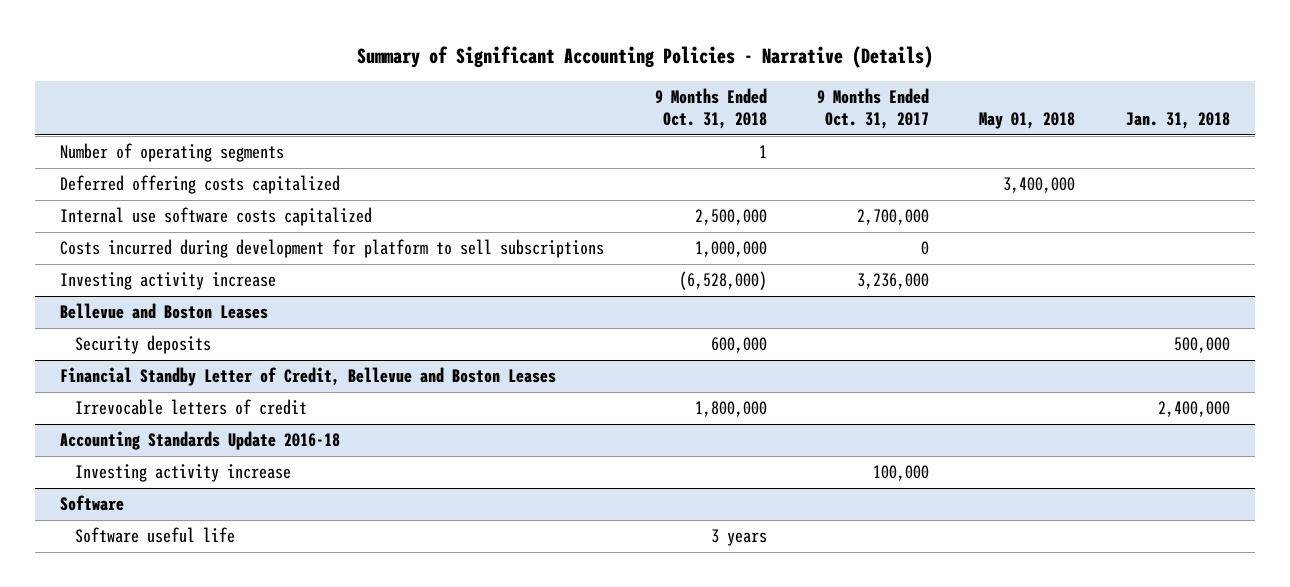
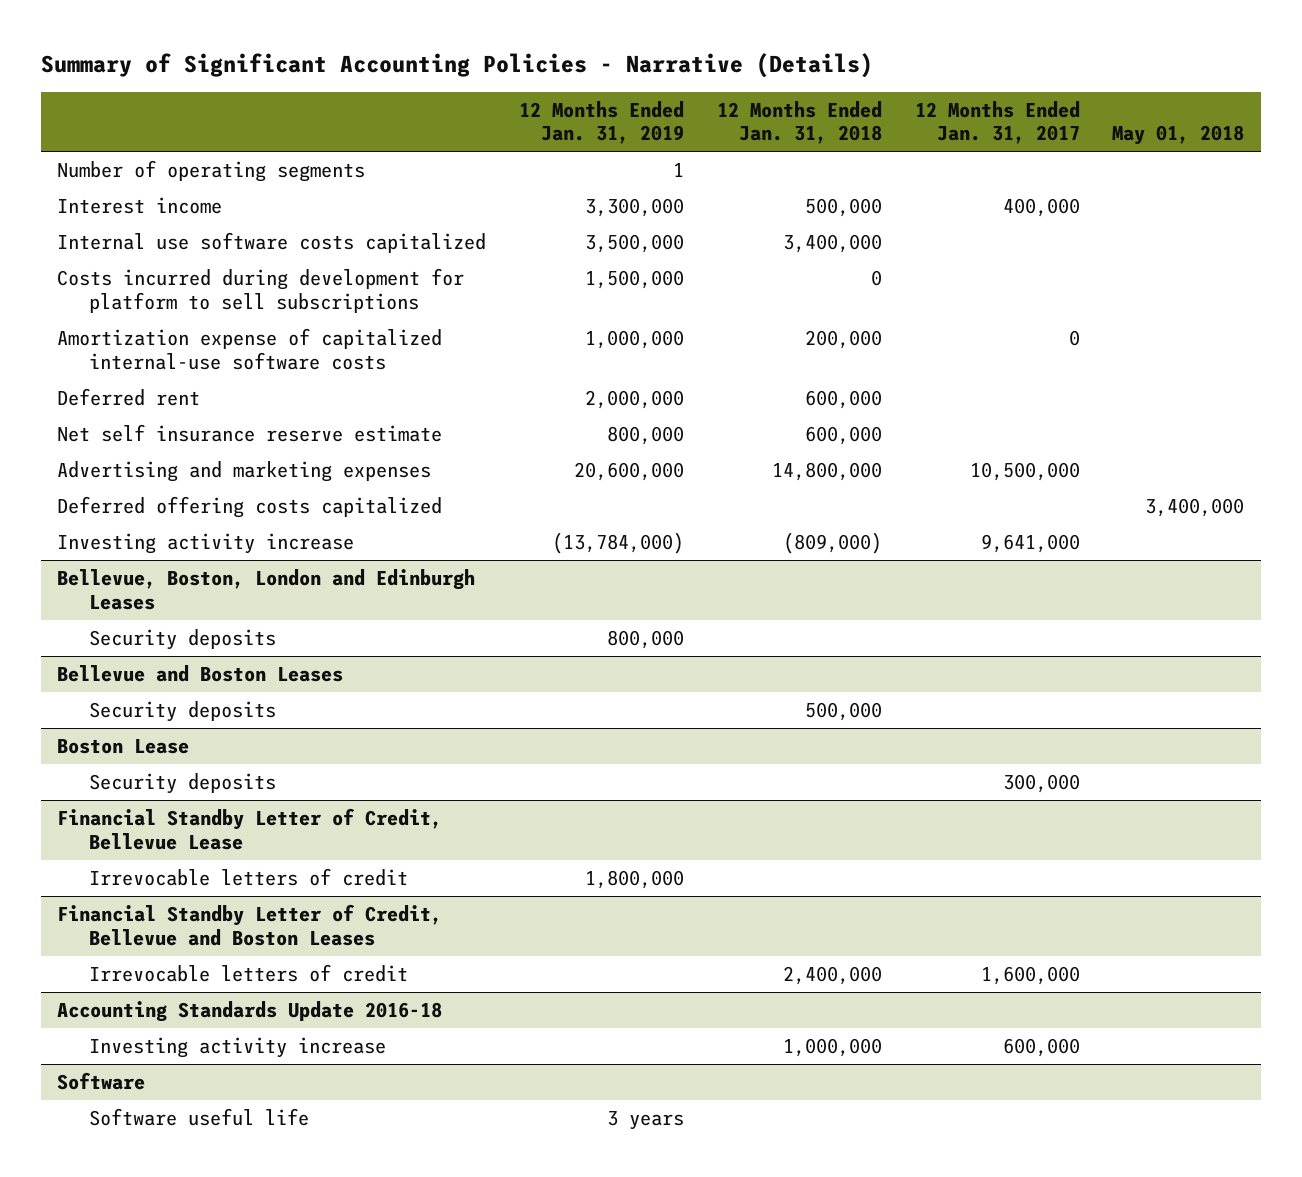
- | 9 Months Ended Oct. 31, 2018 | 9 Months Ended Oct. 31, 2017 | May 01, 2018 | Jan. 31, 2018
+ | 12 Months Ended Jan. 31, 2019 | 12 Months Ended Jan. 31, 2018 | 12 Months Ended Jan. 31, 2017 | May 01, 2018
+ Interest income | 3,300,000 | 500,000 | 400,000 |
+ Amortization expense of capitalized internal-use software costs | 1,000,000 | 200,000 | 0 |
+ Deferred rent | 2,000,000 | 600,000 | |
+ Net self insurance reserve estimate | 800,000 | 600,000 | |
+ Advertising and marketing expenses | 20,600,000 | 14,800,000 | 10,500,000 |
moved down: Deferred offering costs capitalized | | | | 3,400,000
+ Bellevue, Boston, London and Edinburgh Leases
+ Security deposits | 800,000 | | |
+ Boston Lease
+ Security deposits | | | 300,000 |
+ Financial Standby Letter of Credit, Bellevue Lease
+ Irrevocable letters of credit | 1,800,000 | | |

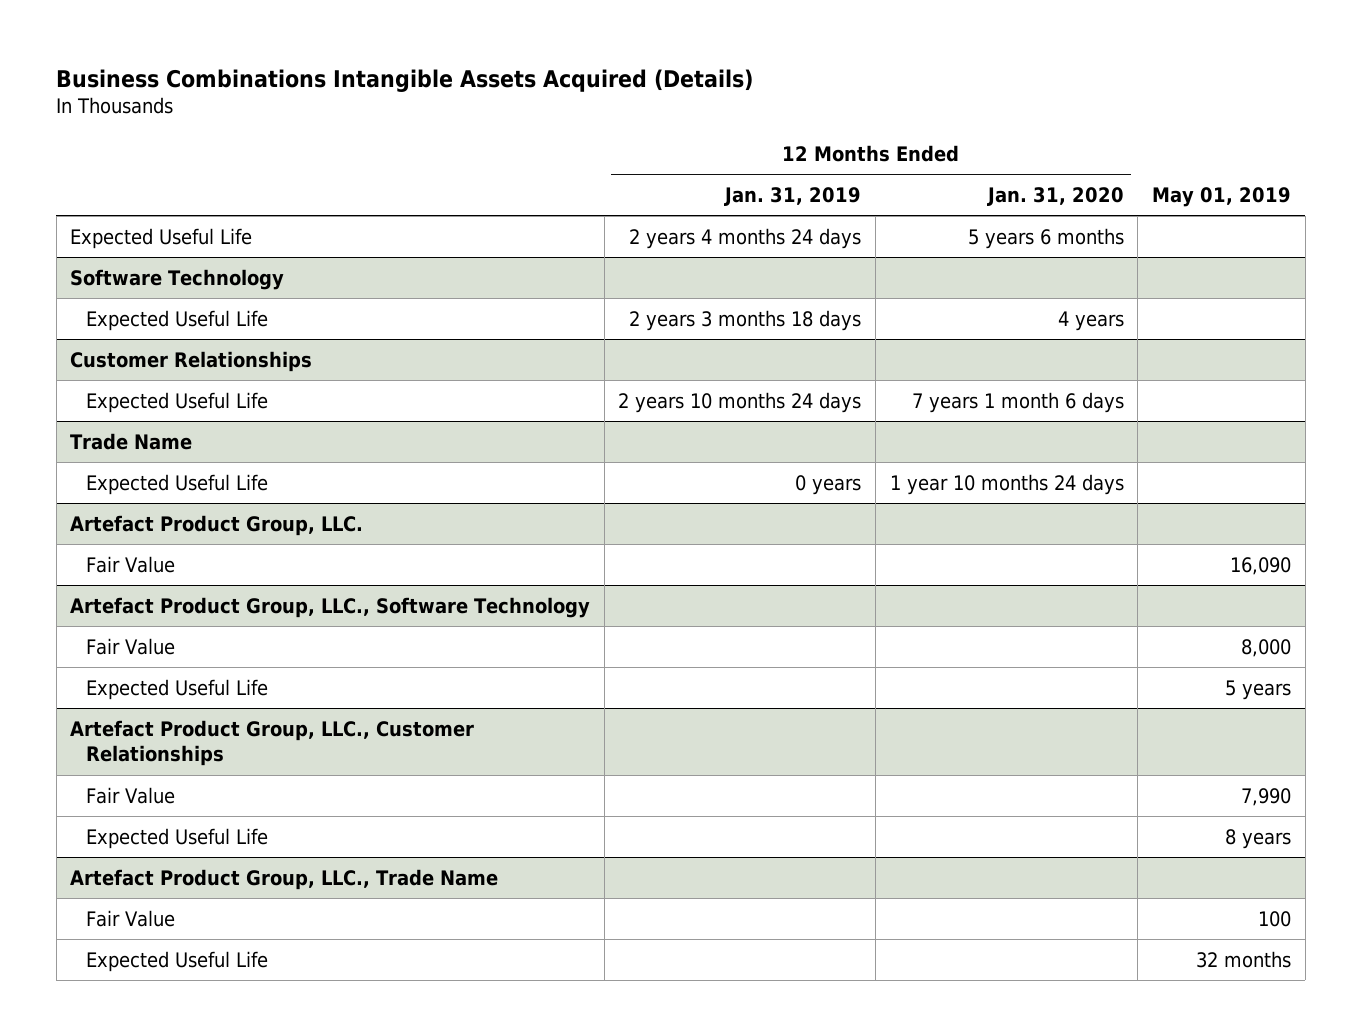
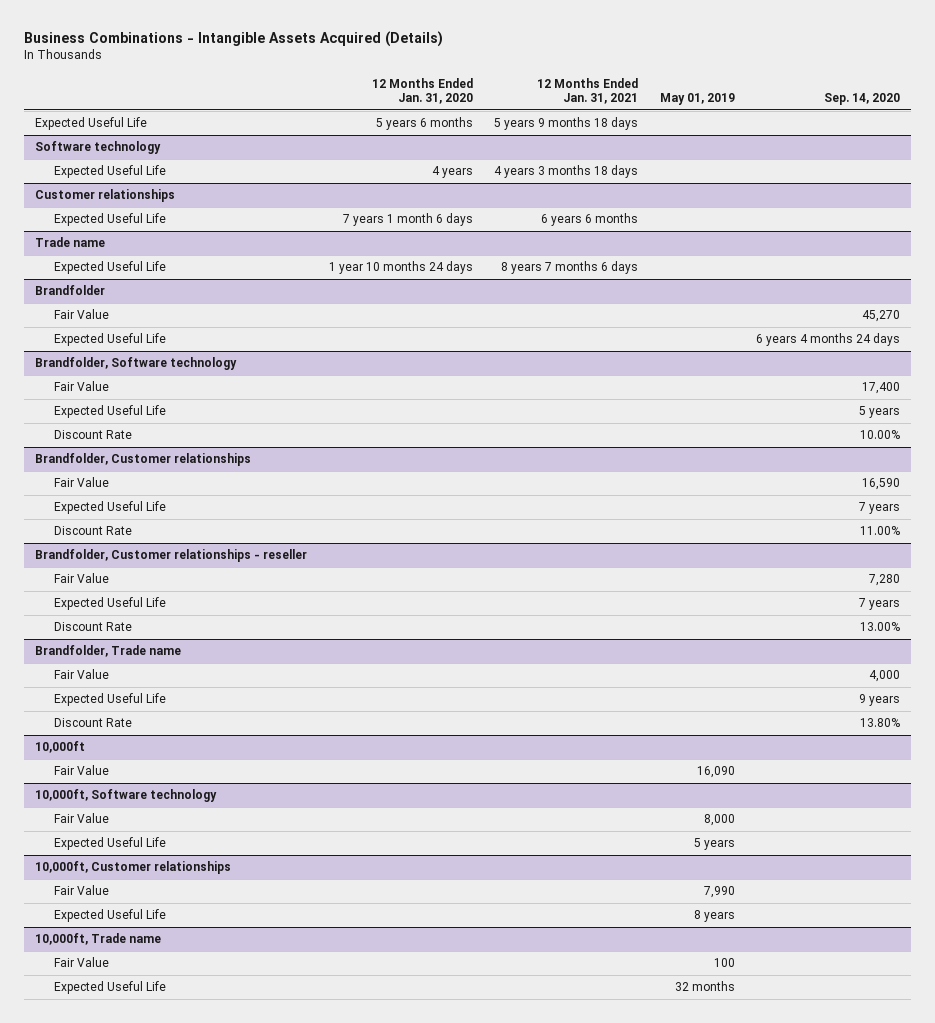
- Business Combinations Intangible Assets Acquired (Details)
+ Business Combinations - Intangible Assets Acquired (Details)
- | 12 Months Ended Jan. 31, 2019 | 12 Months Ended Jan. 31, 2020 | May 01, 2019
+ | 12 Months Ended Jan. 31, 2020 | 12 Months Ended Jan. 31, 2021 | May 01, 2019 | Sep. 14, 2020
- Software Technology
+ Software technology
- Customer Relationships
+ Customer relationships
- Trade Name
+ Trade name
- Artefact Product Group, LLC.
+ Brandfolder
+ Fair Value | | | | 45,270
+ Expected Useful Life | | | | 6 years 4 months 24 days
+ Brandfolder, Software technology
+ Fair Value | | | | 17,400
+ Expected Useful Life | | | | 5 years
+ Discount Rate | | | | 10.00%
+ Brandfolder, Customer relationships
+ Fair Value | | | | 16,590
+ Expected Useful Life | | | | 7 years
+ Discount Rate | | | | 11.00%
+ Brandfolder, Customer relationships - reseller
+ Fair Value | | | | 7,280
+ Expected Useful Life | | | | 7 years
+ Discount Rate | | | | 13.00%
+ Brandfolder, Trade name
+ Fair Value | | | | 4,000
+ Expected Useful Life | | | | 9 years
+ Discount Rate | | | | 13.80%
+ 10,000ft
- Artefact Product Group, LLC., Software Technology
+ 10,000ft, Software technology
- Artefact Product Group, LLC., Customer Relationships
+ 10,000ft, Customer relationships
- Artefact Product Group, LLC., Trade Name
+ 10,000ft, Trade name

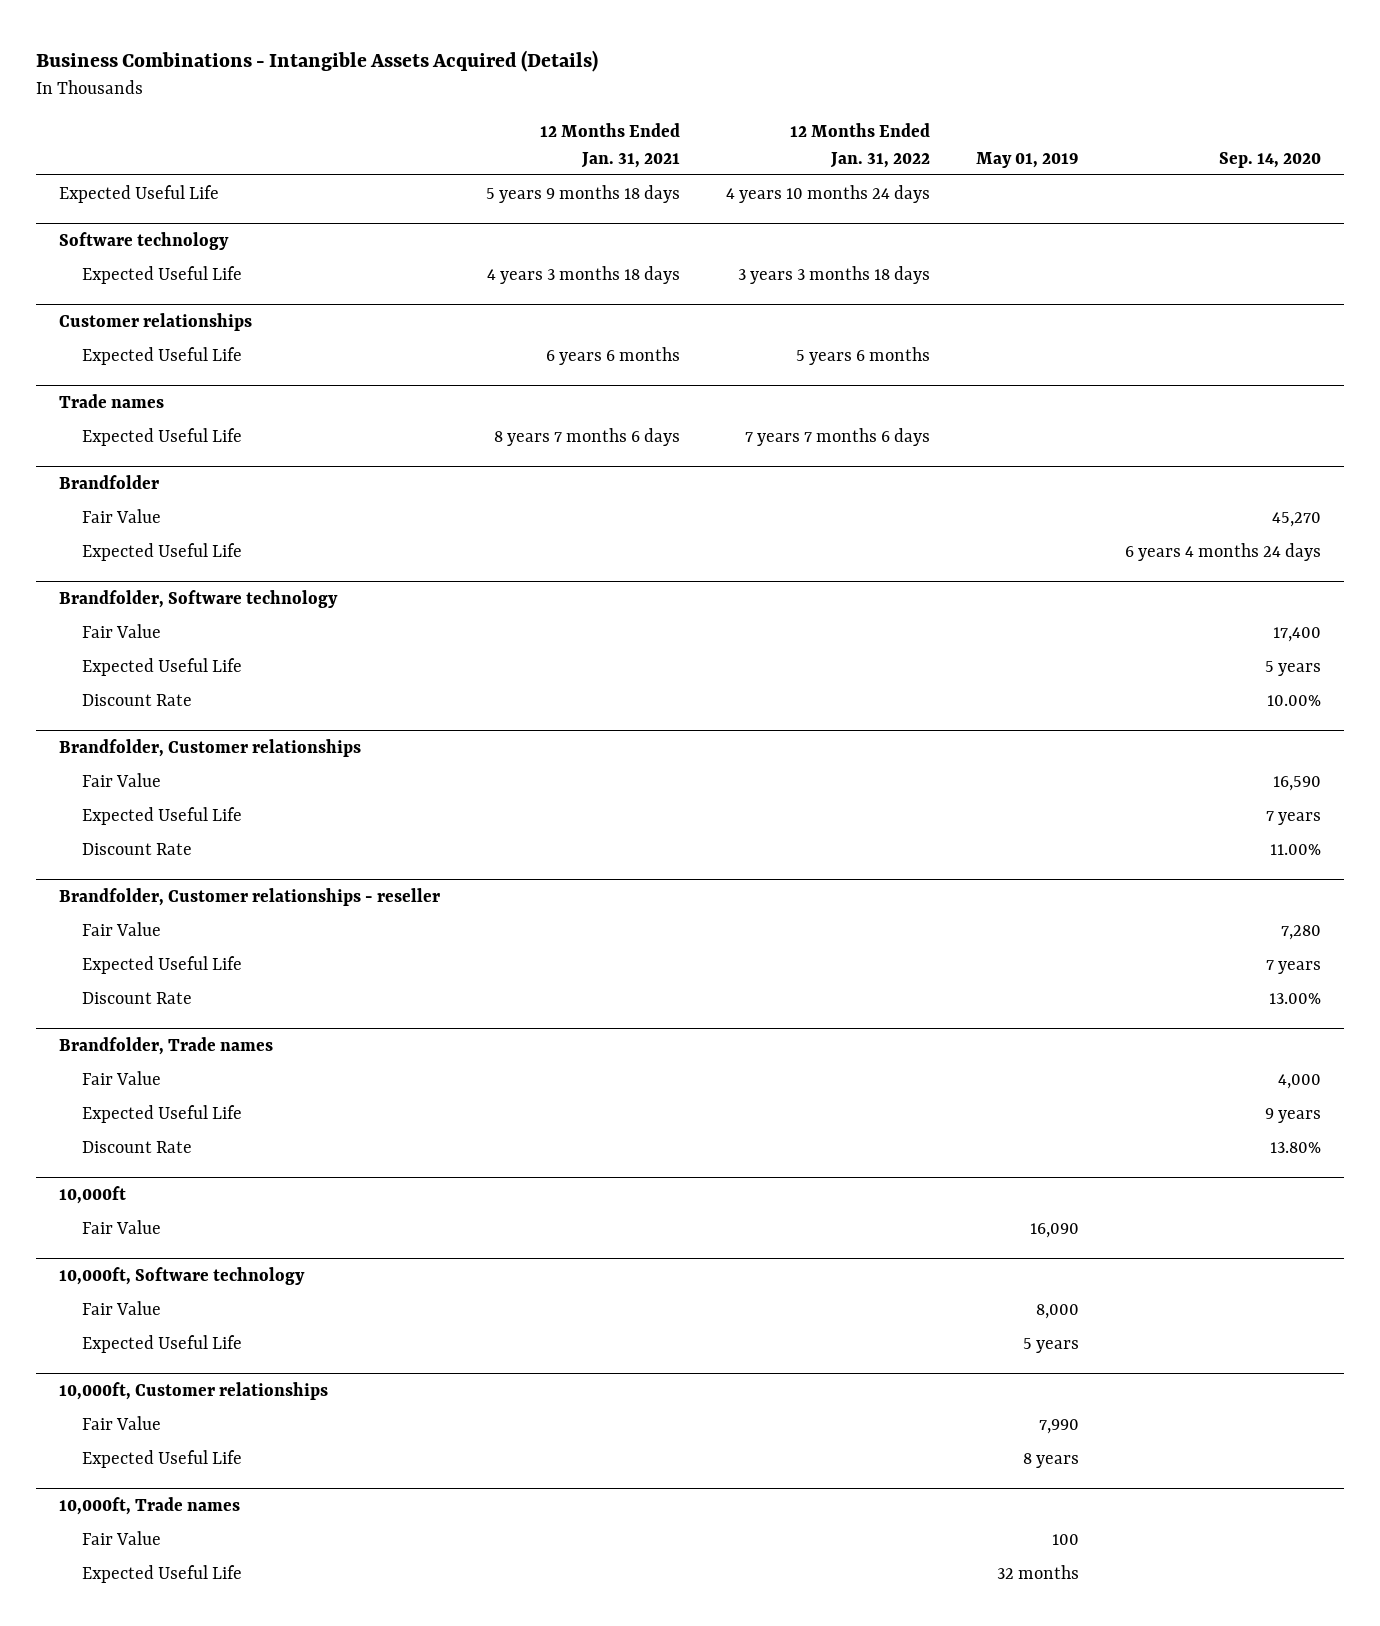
- | 12 Months Ended Jan. 31, 2020 | 12 Months Ended Jan. 31, 2021 | May 01, 2019 | Sep. 14, 2020
+ | 12 Months Ended Jan. 31, 2021 | 12 Months Ended Jan. 31, 2022 | May 01, 2019 | Sep. 14, 2020
- Trade name
+ Trade names
- Brandfolder, Trade name
+ Brandfolder, Trade names
- 10,000ft, Trade name
+ 10,000ft, Trade names

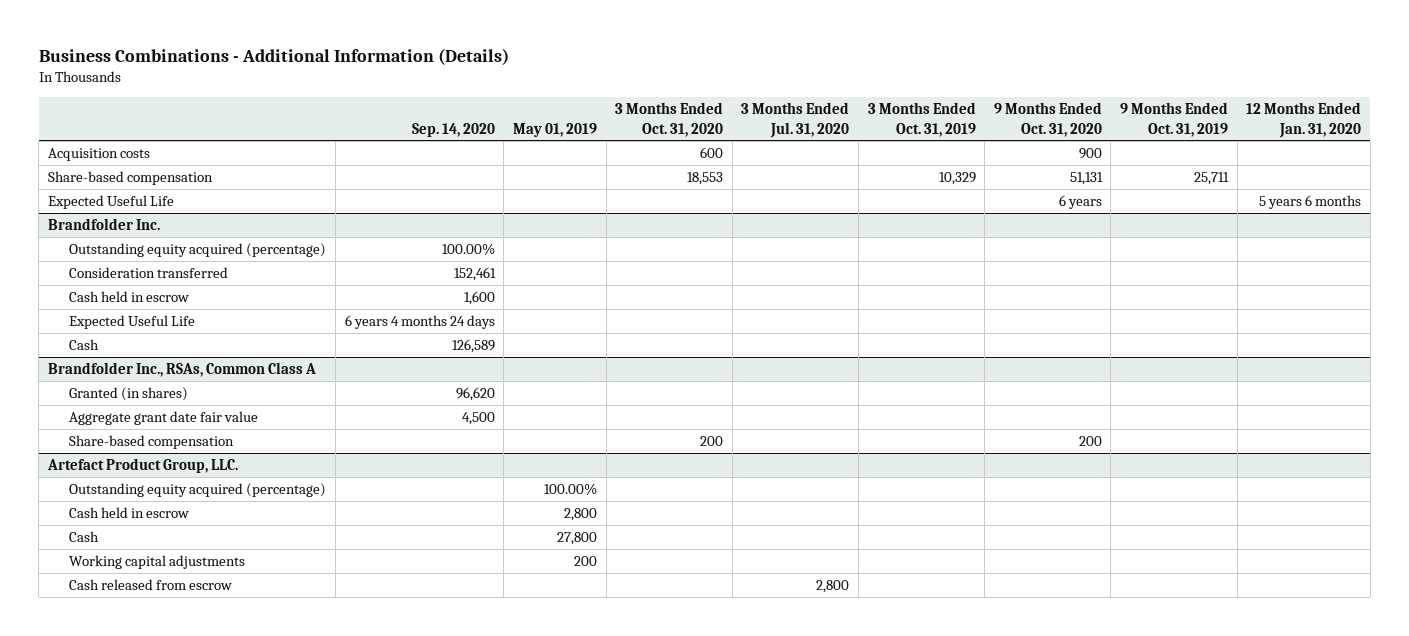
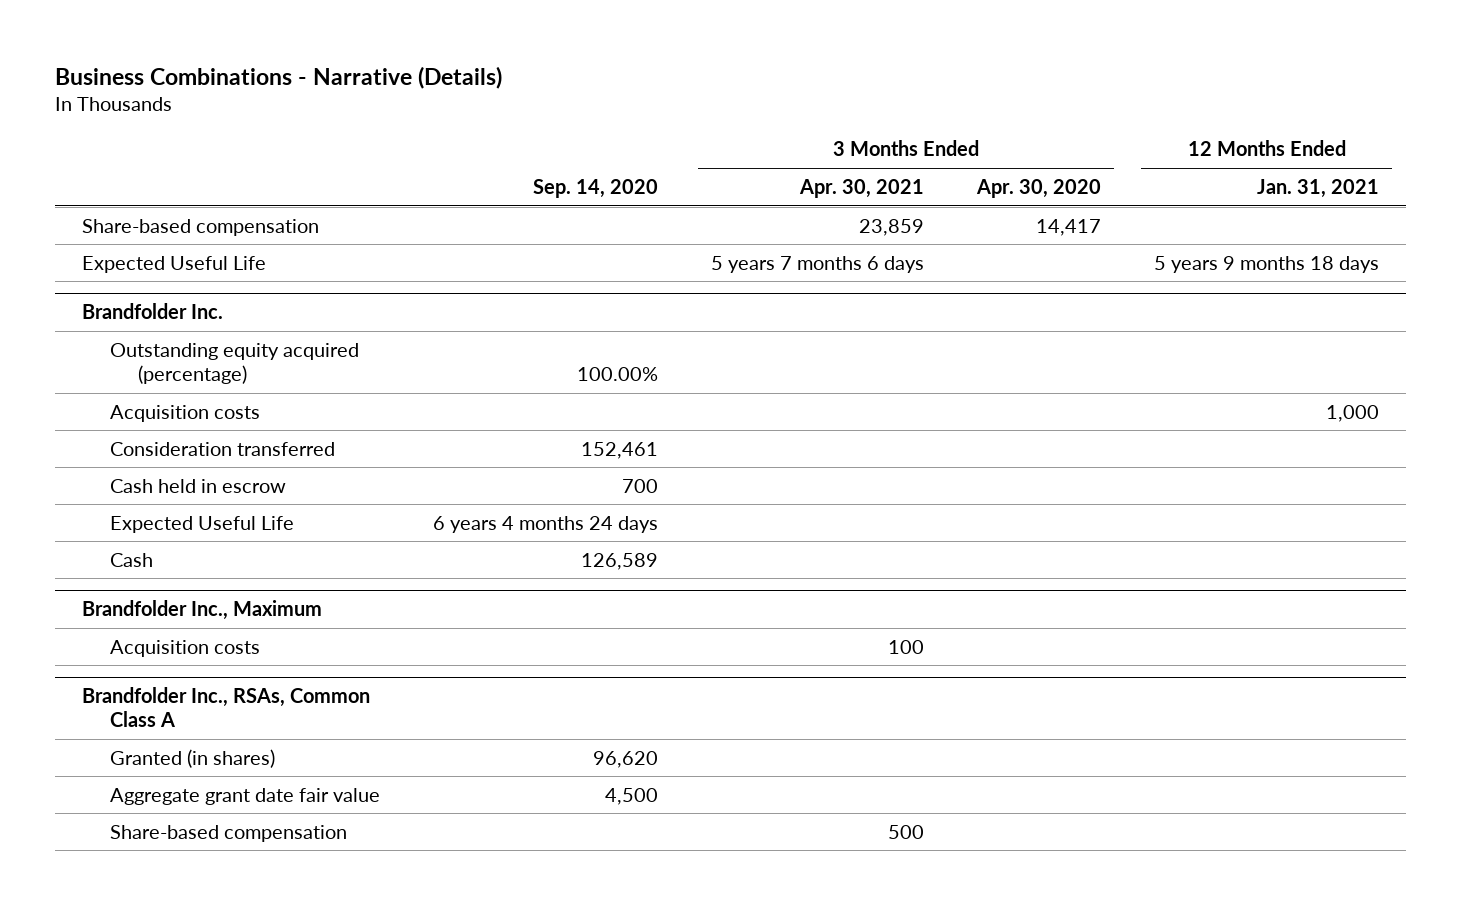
- Business Combinations - Additional Information (Details)
+ Business Combinations - Narrative (Details)
- | Sep. 14, 2020 | May 01, 2019 | 3 Months Ended Oct. 31, 2020 | 3 Months Ended Jul. 31, 2020 | 3 Months Ended Oct. 31, 2019 | 9 Months Ended Oct. 31, 2020 | 9 Months Ended Oct. 31, 2019 | 12 Months Ended Jan. 31, 2020
+ | Sep. 14, 2020 | 3 Months Ended Apr. 30, 2021 | 3 Months Ended Apr. 30, 2020 | 12 Months Ended Jan. 31, 2021
- Acquisition costs | | | 600 | | | 900 | |
@ Brandfolder Inc.
+ Acquisition costs | | | | 1,000
- Cash held in escrow | 1,600 | | | | | | |
+ Cash held in escrow | 700 | | |
+ Brandfolder Inc., Maximum
+ Acquisition costs | | 100 | |
- Artefact Product Group, LLC.
- Outstanding equity acquired (percentage) | | 100.00% | | | | | |
- Cash held in escrow | | 2,800 | | | | | |
- Cash | | 27,800 | | | | | |
- Working capital adjustments | | 200 | | | | | |
- Cash released from escrow | | | | 2,800 | | | |

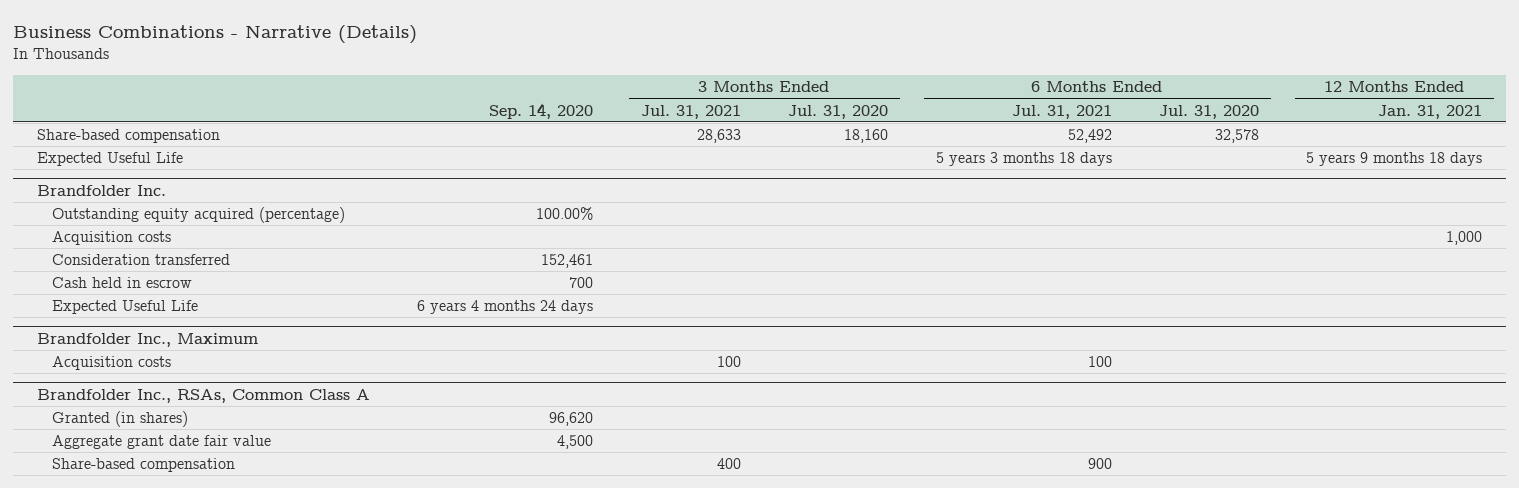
- | Sep. 14, 2020 | 3 Months Ended Apr. 30, 2021 | 3 Months Ended Apr. 30, 2020 | 12 Months Ended Jan. 31, 2021
+ | Sep. 14, 2020 | 3 Months Ended Jul. 31, 2021 | 3 Months Ended Jul. 31, 2020 | 6 Months Ended Jul. 31, 2021 | 6 Months Ended Jul. 31, 2020 | 12 Months Ended Jan. 31, 2021
@ Brandfolder Inc.
- Cash | 126,589 | | |

